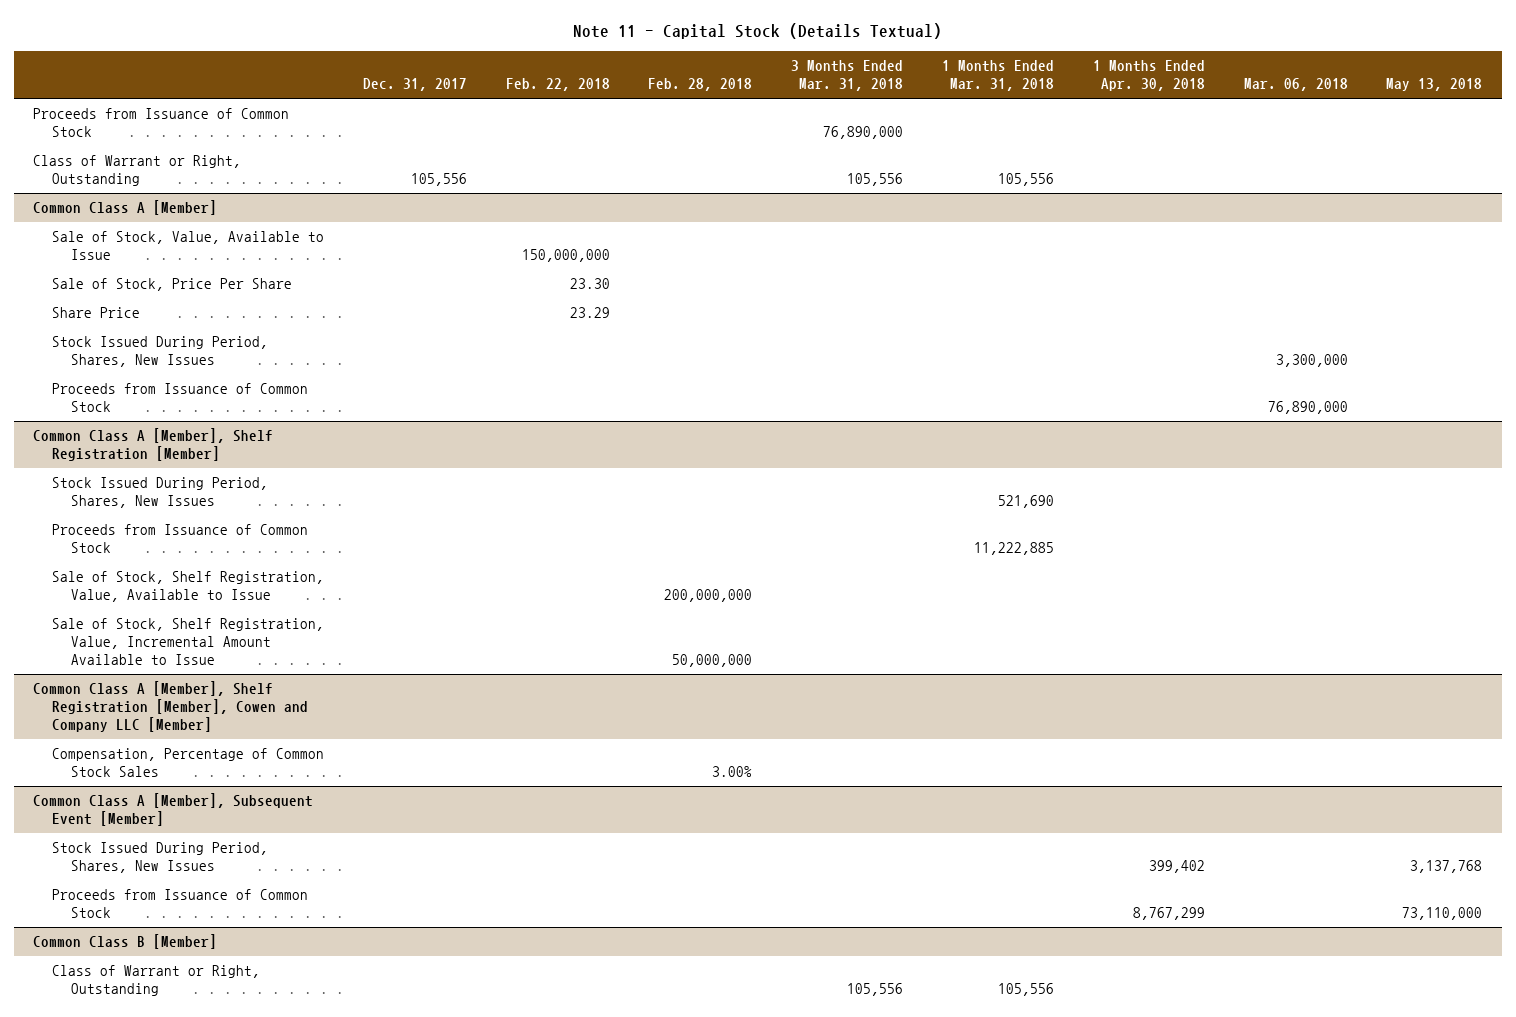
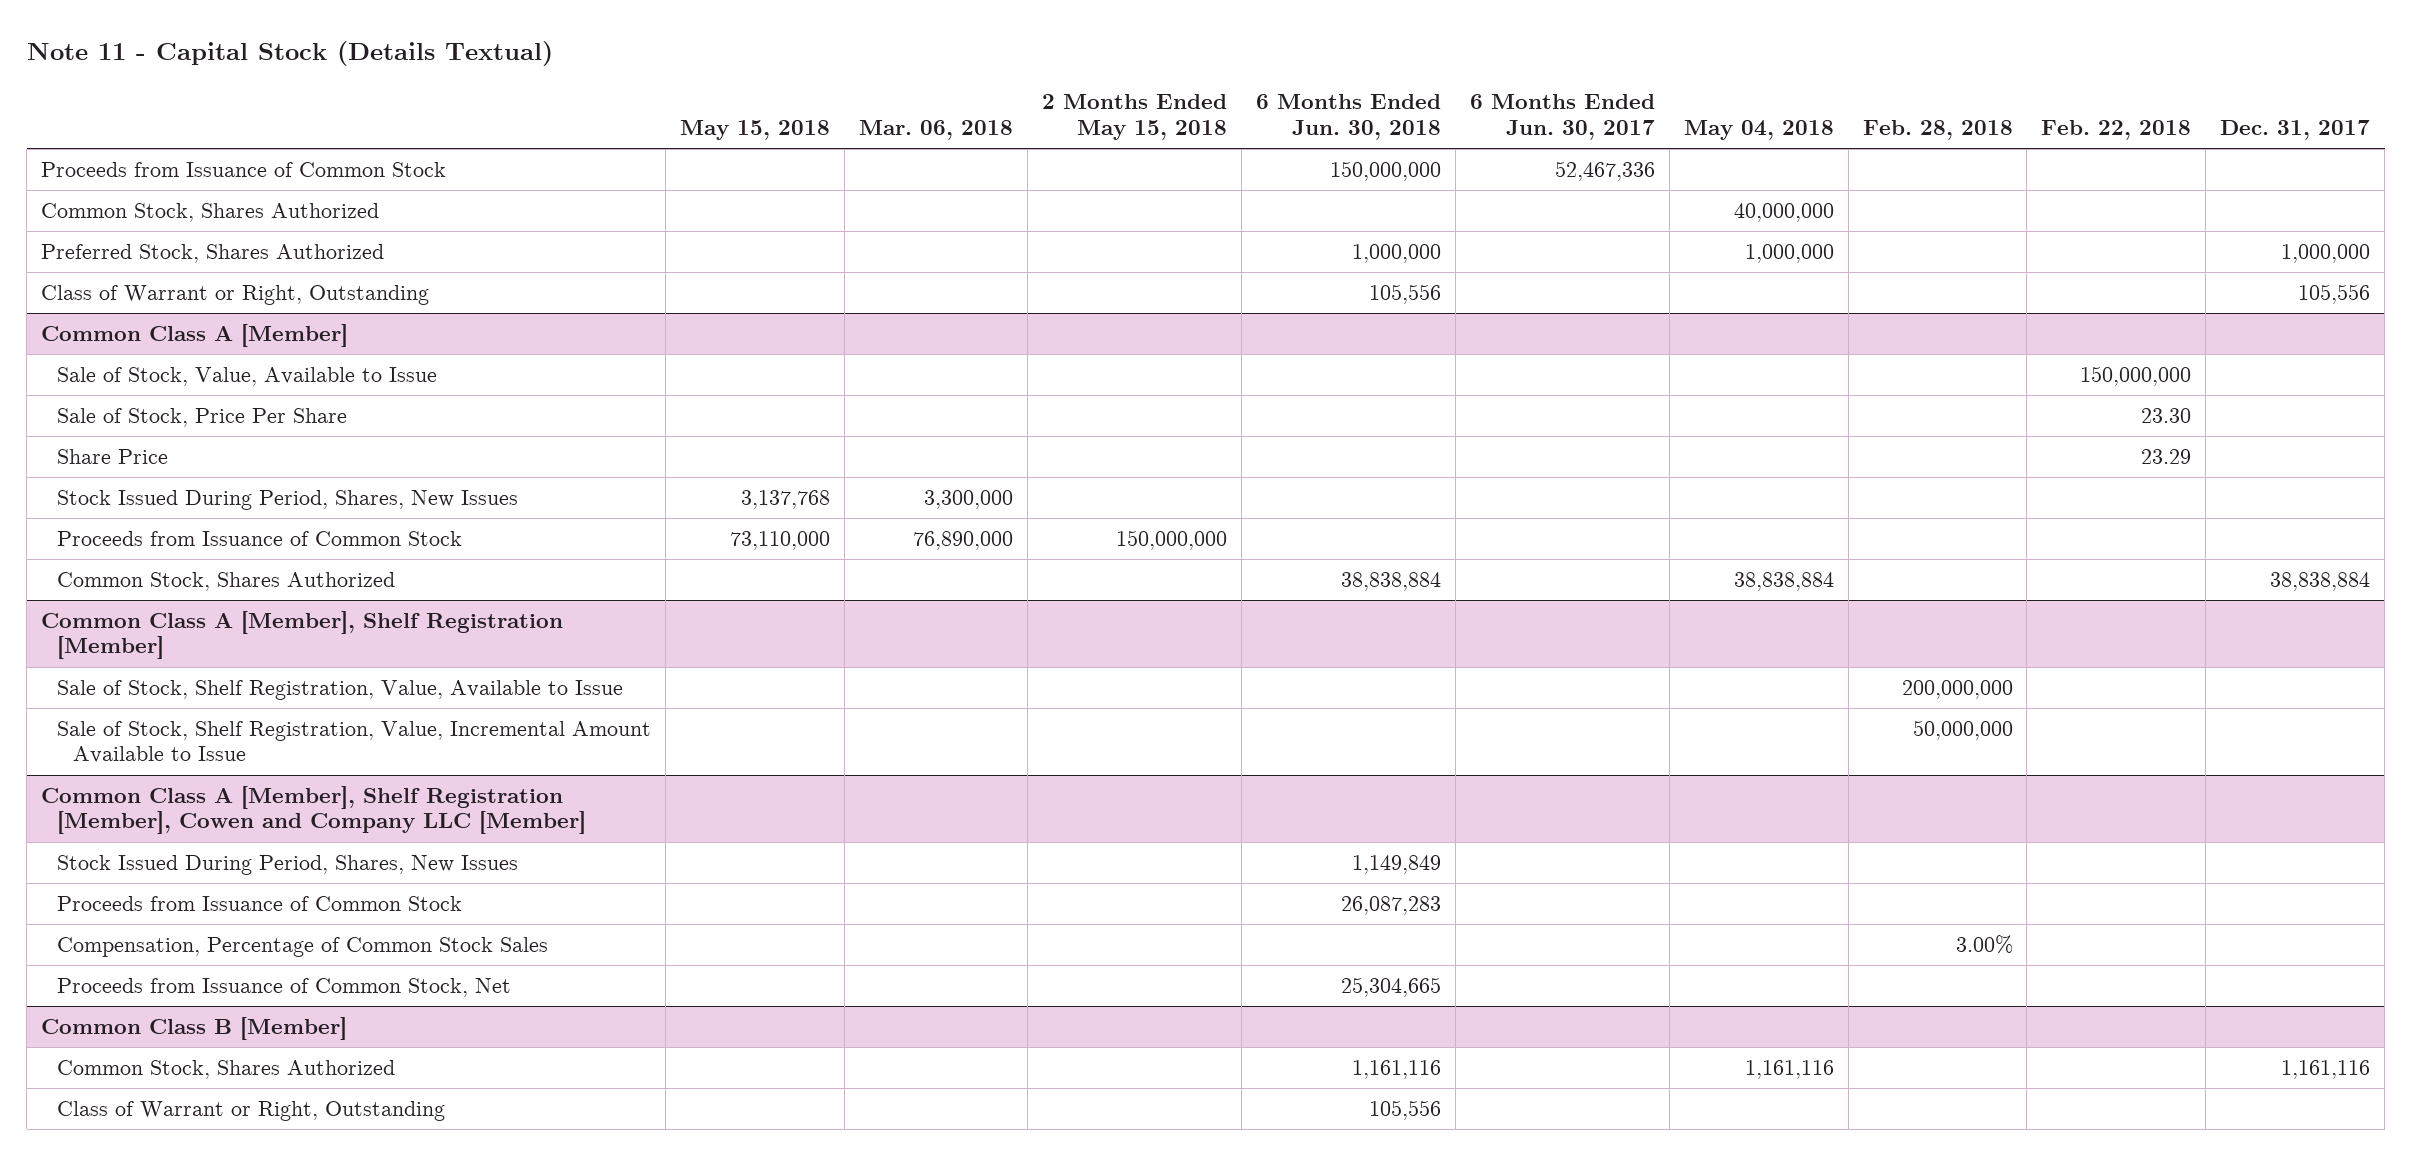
- | Dec. 31, 2017 | Feb. 22, 2018 | Feb. 28, 2018 | 3 Months Ended Mar. 31, 2018 | 1 Months Ended Mar. 31, 2018 | 1 Months Ended Apr. 30, 2018 | Mar. 06, 2018 | May 13, 2018
+ | May 15, 2018 | Mar. 06, 2018 | 2 Months Ended May 15, 2018 | 6 Months Ended Jun. 30, 2018 | 6 Months Ended Jun. 30, 2017 | May 04, 2018 | Feb. 28, 2018 | Feb. 22, 2018 | Dec. 31, 2017
+ Common Stock, Shares Authorized | | | | | | 40,000,000 | | |
+ Preferred Stock, Shares Authorized | | | | 1,000,000 | | 1,000,000 | | | 1,000,000
@ Common Class A [Member]
+ Common Stock, Shares Authorized | | | | 38,838,884 | | 38,838,884 | | | 38,838,884
@ Common Class A [Member], Shelf Registration [Member]
- Stock Issued During Period, Shares, New Issues | | | | | 521,690 | | |
- Proceeds from Issuance of Common Stock | | | | | 11,222,885 | | |
@ Common Class A [Member], Shelf Registration [Member], Cowen and Company LLC [Member]
+ Stock Issued During Period, Shares, New Issues | | | | 1,149,849 | | | | |
+ Proceeds from Issuance of Common Stock | | | | 26,087,283 | | | | |
- Common Class A [Member], Subsequent Event [Member]
- Stock Issued During Period, Shares, New Issues | | | | | | 399,402 | | 3,137,768
- Proceeds from Issuance of Common Stock | | | | | | 8,767,299 | | 73,110,000
@ Common Class A [Member], Shelf Registration [Member], Cowen and Company LLC [Member]
+ Proceeds from Issuance of Common Stock, Net | | | | 25,304,665 | | | | |
@ Common Class B [Member]
+ Common Stock, Shares Authorized | | | | 1,161,116 | | 1,161,116 | | | 1,161,116

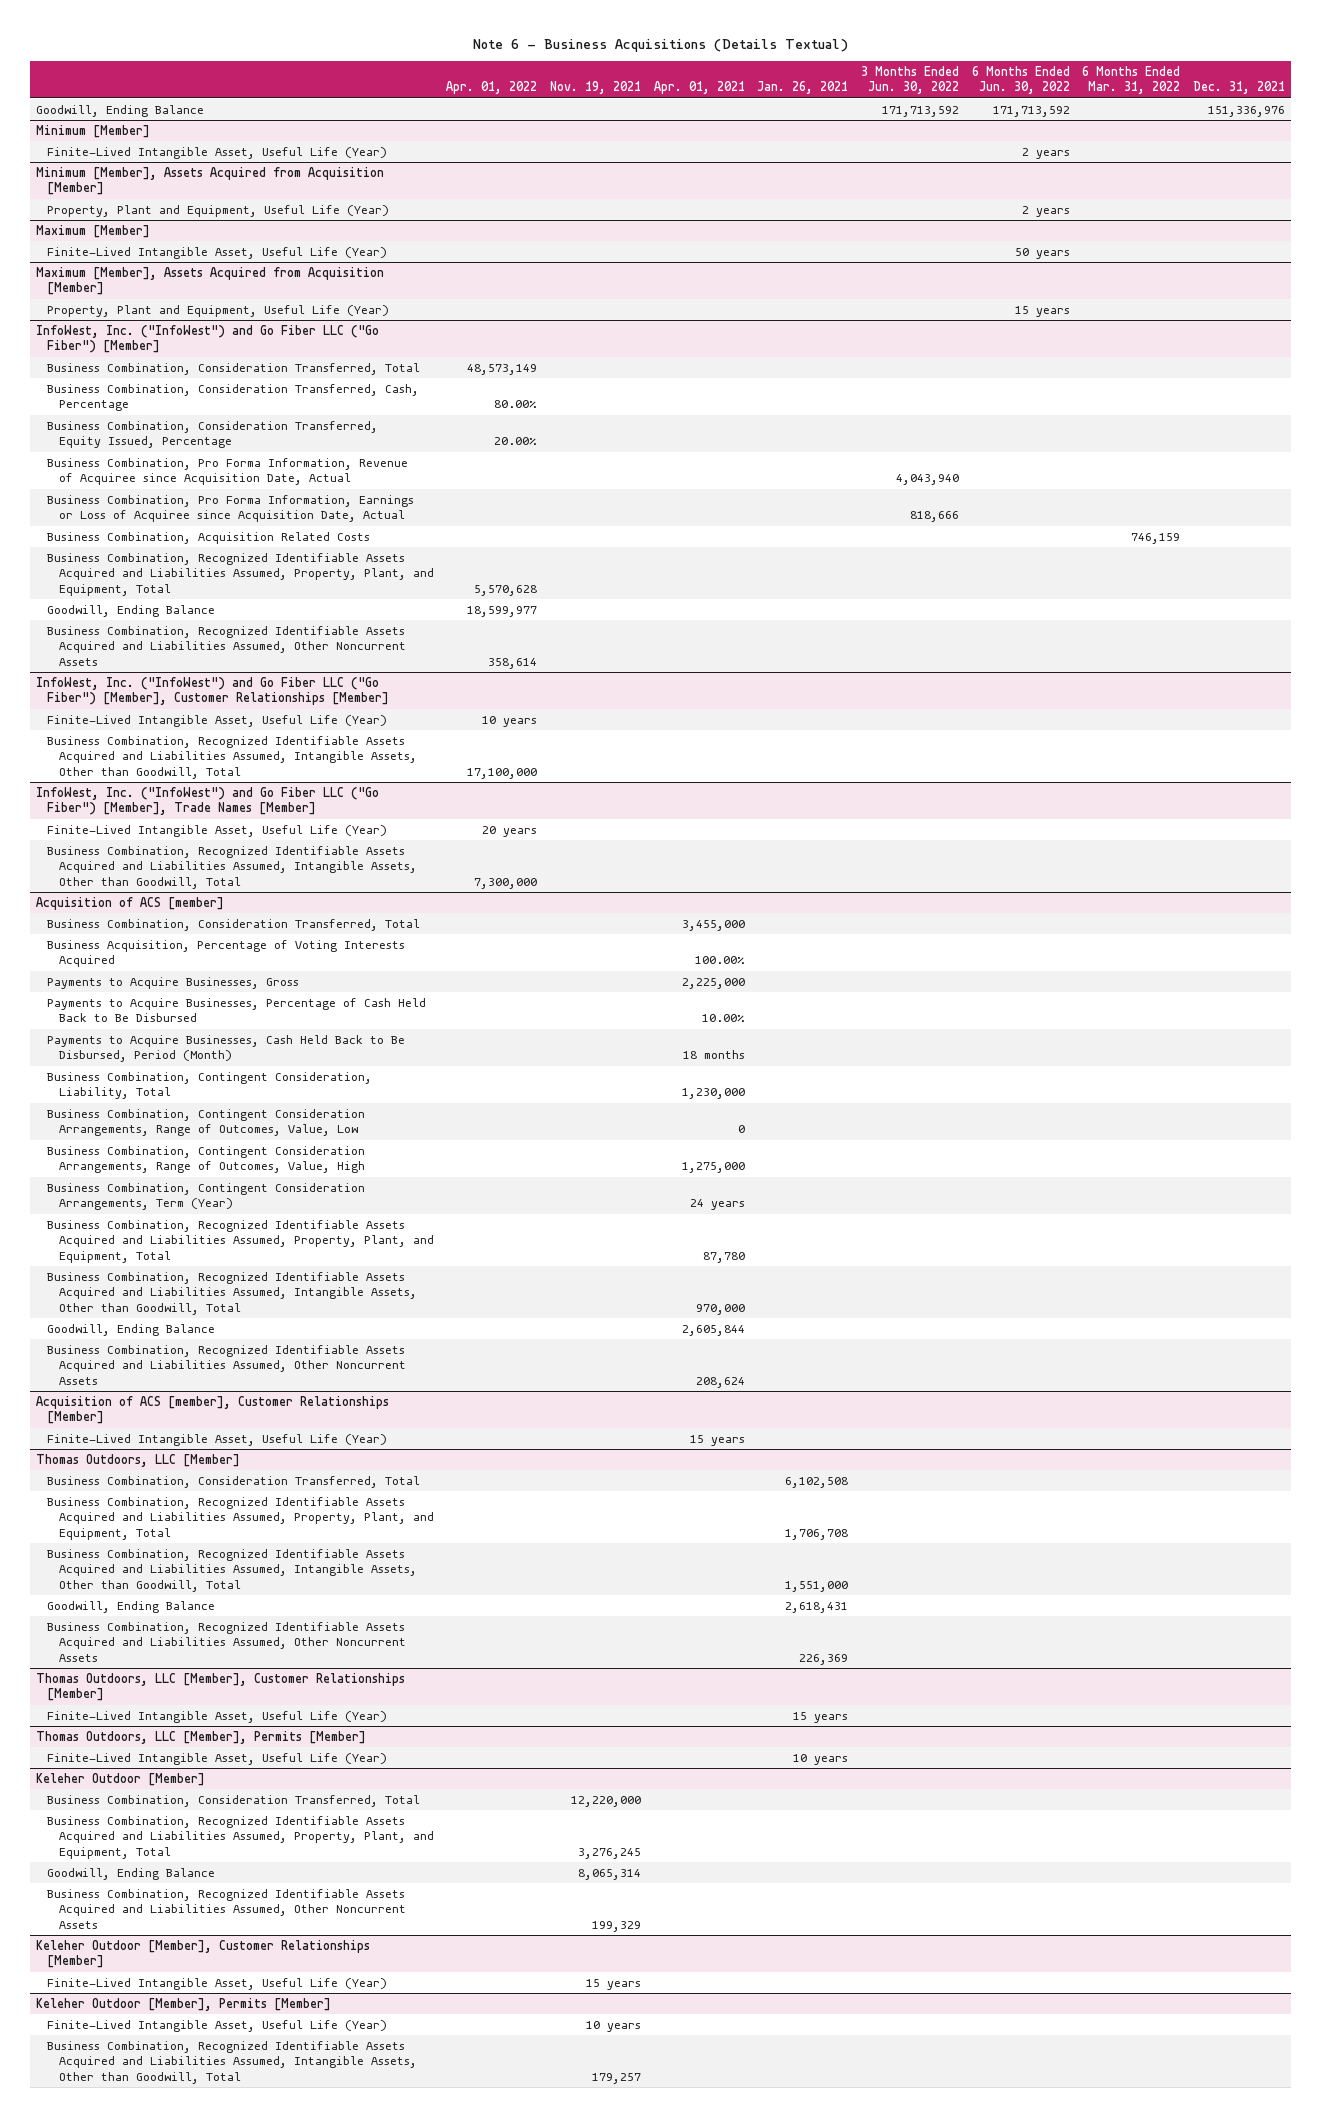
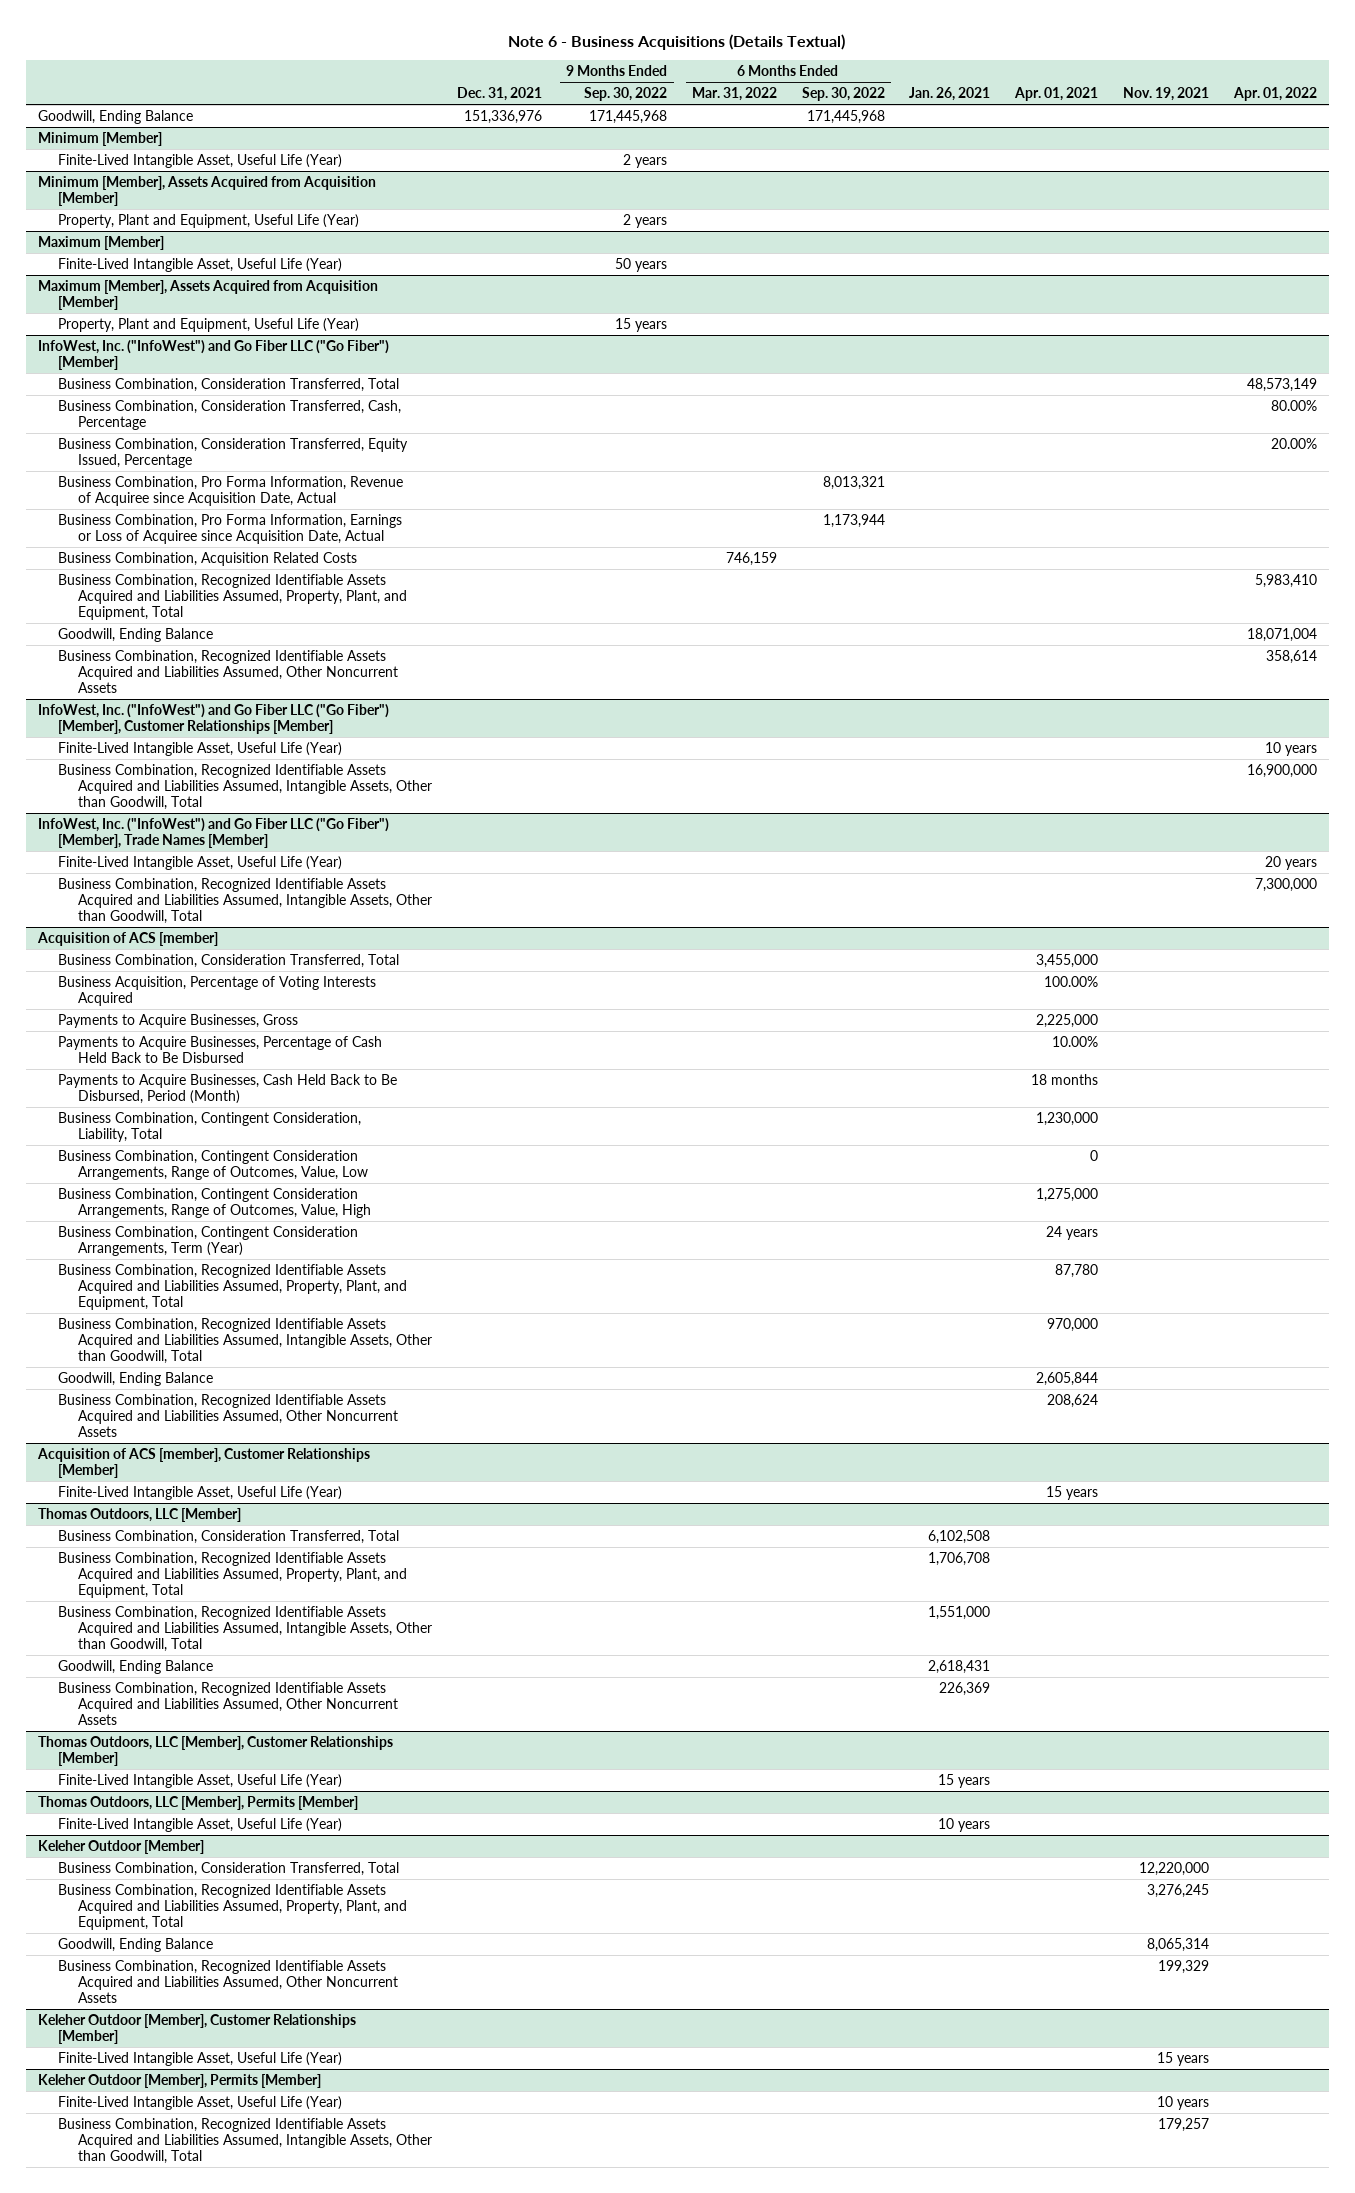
- | Apr. 01, 2022 | Nov. 19, 2021 | Apr. 01, 2021 | Jan. 26, 2021 | 3 Months Ended Jun. 30, 2022 | 6 Months Ended Jun. 30, 2022 | 6 Months Ended Mar. 31, 2022 | Dec. 31, 2021
+ | Dec. 31, 2021 | 9 Months Ended Sep. 30, 2022 | 6 Months Ended Mar. 31, 2022 | 6 Months Ended Sep. 30, 2022 | Jan. 26, 2021 | Apr. 01, 2021 | Nov. 19, 2021 | Apr. 01, 2022
@ InfoWest, Inc. ("InfoWest") and Go Fiber LLC ("Go Fiber") [Member]
- Business Combination, Recognized Identifiable Assets Acquired and Liabilities Assumed, Property, Plant, and Equipment, Total | 5,570,628 | | | | | | |
- Goodwill, Ending Balance | 18,599,977 | | | | | | |
+ Business Combination, Recognized Identifiable Assets Acquired and Liabilities Assumed, Property, Plant, and Equipment, Total | | | | | | | | 5,983,410
+ Goodwill, Ending Balance | | | | | | | | 18,071,004
@ InfoWest, Inc. ("InfoWest") and Go Fiber LLC ("Go Fiber") [Member], Customer Relationships [Member]
- Business Combination, Recognized Identifiable Assets Acquired and Liabilities Assumed, Intangible Assets, Other than Goodwill, Total | 17,100,000 | | | | | | |
+ Business Combination, Recognized Identifiable Assets Acquired and Liabilities Assumed, Intangible Assets, Other than Goodwill, Total | | | | | | | | 16,900,000

